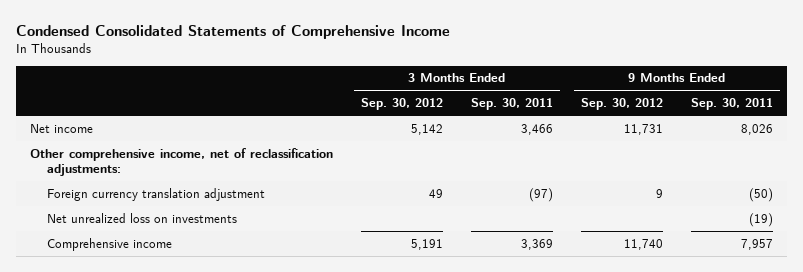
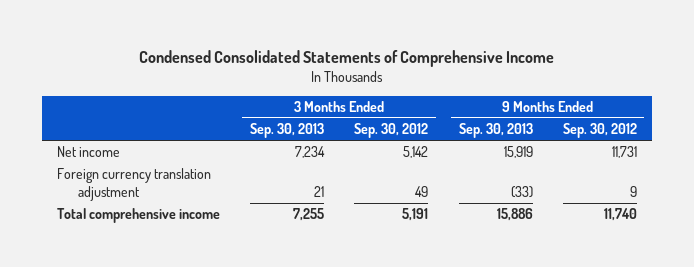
- | 3 Months Ended Sep. 30, 2012 | 3 Months Ended Sep. 30, 2011 | 9 Months Ended Sep. 30, 2012 | 9 Months Ended Sep. 30, 2011
+ | 3 Months Ended Sep. 30, 2013 | 3 Months Ended Sep. 30, 2012 | 9 Months Ended Sep. 30, 2013 | 9 Months Ended Sep. 30, 2012
- Other comprehensive income, net of reclassification adjustments:
- Net unrealized loss on investments | | | | (19)
- Comprehensive income | 5,191 | 3,369 | 11,740 | 7,957
+ Total comprehensive income | 7,255 | 5,191 | 15,886 | 11,740

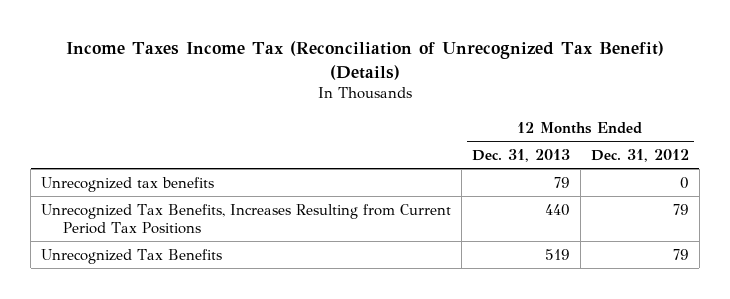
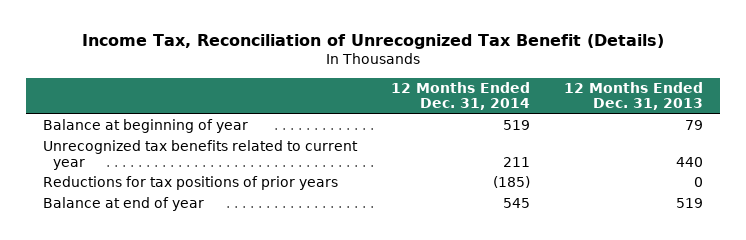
- Income Taxes Income Tax (Reconciliation of Unrecognized Tax Benefit) (Details)
+ Income Tax, Reconciliation of Unrecognized Tax Benefit (Details)
- | 12 Months Ended Dec. 31, 2013 | 12 Months Ended Dec. 31, 2012
+ | 12 Months Ended Dec. 31, 2014 | 12 Months Ended Dec. 31, 2013
- Unrecognized tax benefits | 79 | 0
- Unrecognized Tax Benefits, Increases Resulting from Current Period Tax Positions | 440 | 79
- Unrecognized Tax Benefits | 519 | 79
+ Balance at beginning of year | 519 | 79
+ Unrecognized tax benefits related to current year | 211 | 440
+ Reductions for tax positions of prior years | (185) | 0
+ Balance at end of year | 545 | 519

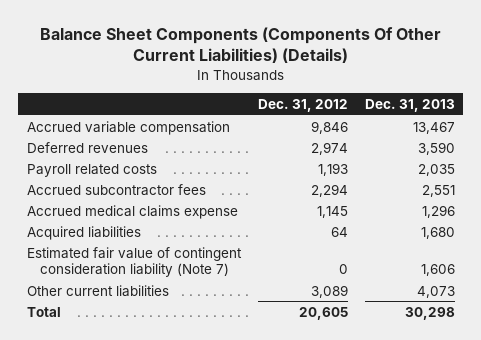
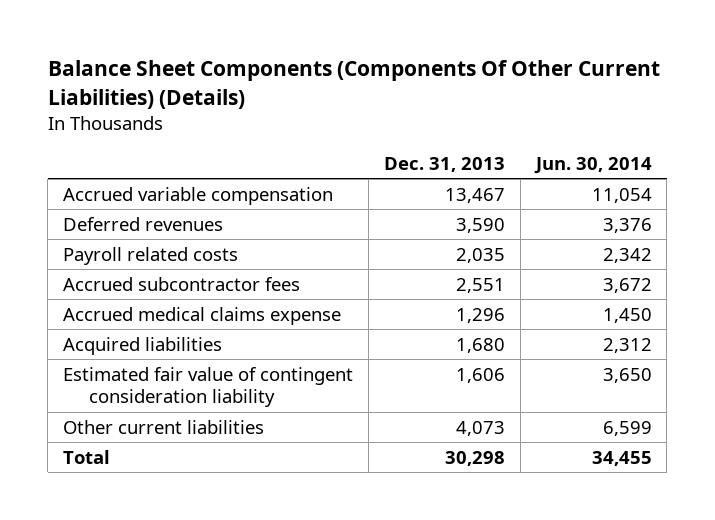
- | Dec. 31, 2012 | Dec. 31, 2013
+ | Dec. 31, 2013 | Jun. 30, 2014
- Estimated fair value of contingent consideration liability (Note 7) | 0 | 1,606
+ Estimated fair value of contingent consideration liability | 1,606 | 3,650

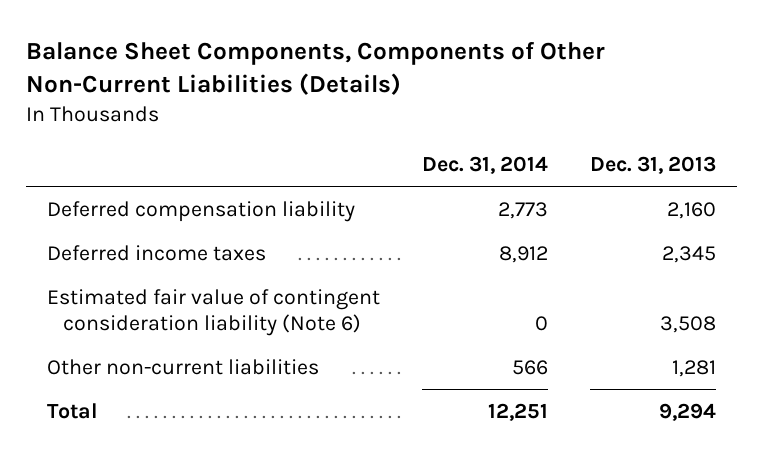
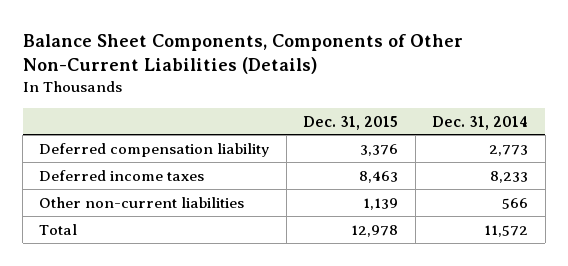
- | Dec. 31, 2014 | Dec. 31, 2013
+ | Dec. 31, 2015 | Dec. 31, 2014
- Deferred income taxes | 8,912 | 2,345
- Estimated fair value of contingent consideration liability (Note 6) | 0 | 3,508
+ Deferred income taxes | 8,463 | 8,233
- Total | 12,251 | 9,294
+ Total | 12,978 | 11,572

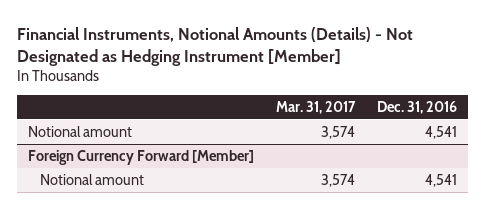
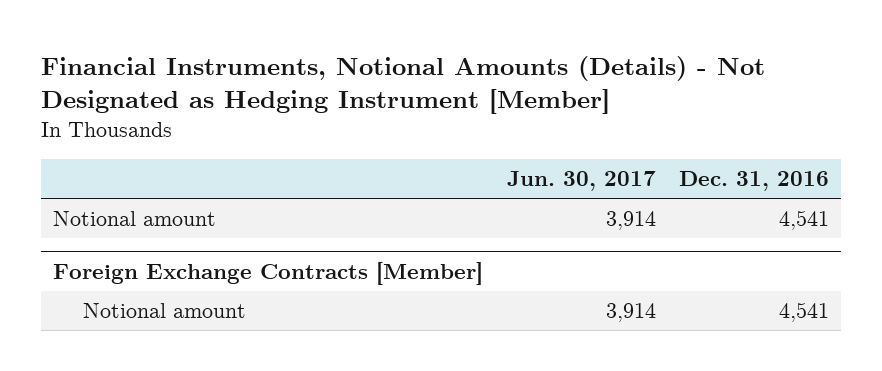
- | Mar. 31, 2017 | Dec. 31, 2016
+ | Jun. 30, 2017 | Dec. 31, 2016
- Foreign Currency Forward [Member]
+ Foreign Exchange Contracts [Member]

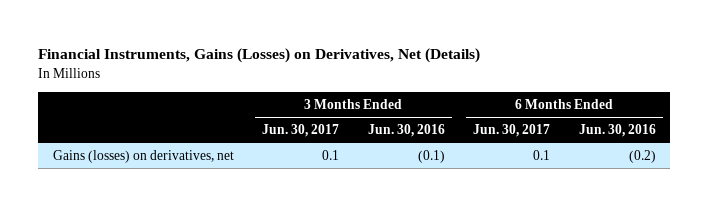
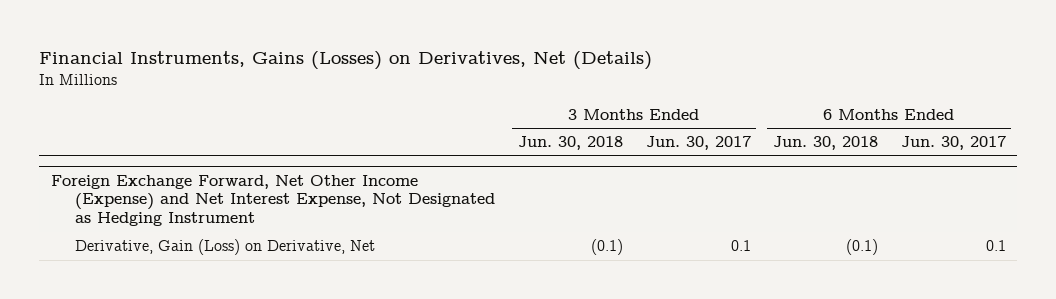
- | 3 Months Ended Jun. 30, 2017 | 3 Months Ended Jun. 30, 2016 | 6 Months Ended Jun. 30, 2017 | 6 Months Ended Jun. 30, 2016
+ | 3 Months Ended Jun. 30, 2018 | 3 Months Ended Jun. 30, 2017 | 6 Months Ended Jun. 30, 2018 | 6 Months Ended Jun. 30, 2017
- Gains (losses) on derivatives, net | 0.1 | (0.1) | 0.1 | (0.2)
+ Foreign Exchange Forward, Net Other Income (Expense) and Net Interest Expense, Not Designated as Hedging Instrument
+ Derivative, Gain (Loss) on Derivative, Net | (0.1) | 0.1 | (0.1) | 0.1

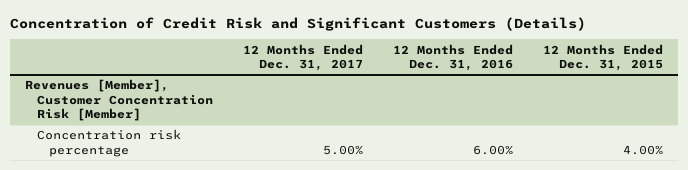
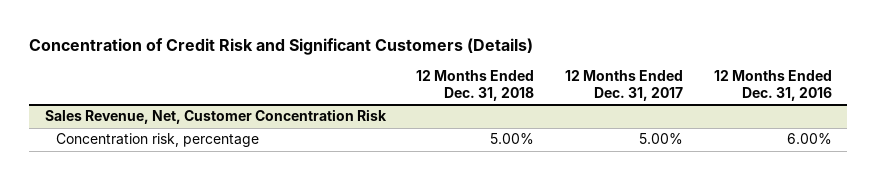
- | 12 Months Ended Dec. 31, 2017 | 12 Months Ended Dec. 31, 2016 | 12 Months Ended Dec. 31, 2015
+ | 12 Months Ended Dec. 31, 2018 | 12 Months Ended Dec. 31, 2017 | 12 Months Ended Dec. 31, 2016
- Revenues [Member], Customer Concentration Risk [Member]
- Concentration risk percentage | 5.00% | 6.00% | 4.00%
+ Sales Revenue, Net, Customer Concentration Risk
+ Concentration risk, percentage | 5.00% | 5.00% | 6.00%

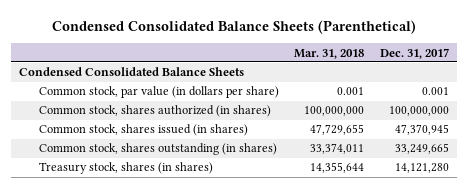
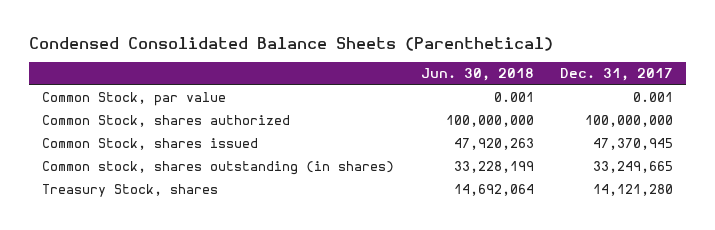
- | Mar. 31, 2018 | Dec. 31, 2017
+ | Jun. 30, 2018 | Dec. 31, 2017
- Condensed Consolidated Balance Sheets
- Common stock, par value (in dollars per share) | 0.001 | 0.001
- Common stock, shares authorized (in shares) | 100,000,000 | 100,000,000
- Common stock, shares issued (in shares) | 47,729,655 | 47,370,945
+ Common Stock, par value | 0.001 | 0.001
+ Common Stock, shares authorized | 100,000,000 | 100,000,000
+ Common Stock, shares issued | 47,920,263 | 47,370,945
- Treasury stock, shares (in shares) | 14,355,644 | 14,121,280
+ Treasury Stock, shares | 14,692,064 | 14,121,280

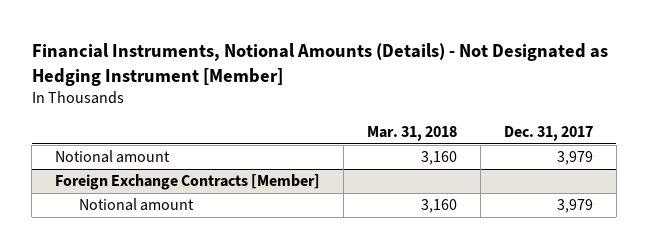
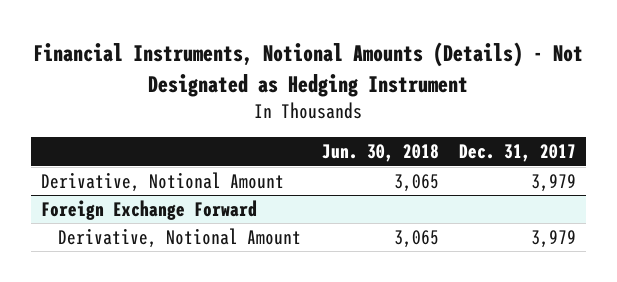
- Financial Instruments, Notional Amounts (Details) - Not Designated as Hedging Instrument [Member]
+ Financial Instruments, Notional Amounts (Details) - Not Designated as Hedging Instrument
- | Mar. 31, 2018 | Dec. 31, 2017
+ | Jun. 30, 2018 | Dec. 31, 2017
- Notional amount | 3,160 | 3,979
- Foreign Exchange Contracts [Member]
- Notional amount | 3,160 | 3,979
+ Derivative, Notional Amount | 3,065 | 3,979
+ Foreign Exchange Forward
+ Derivative, Notional Amount | 3,065 | 3,979

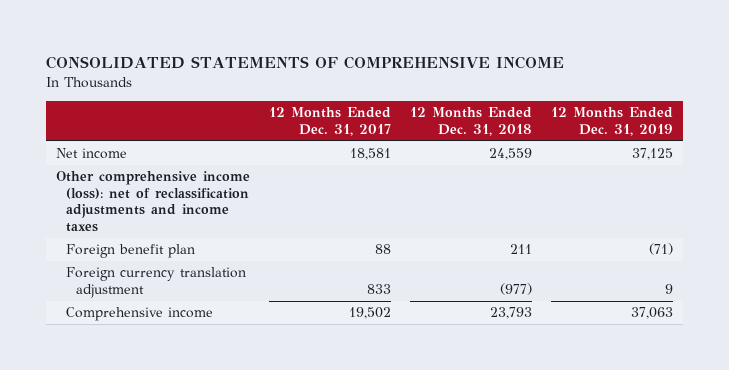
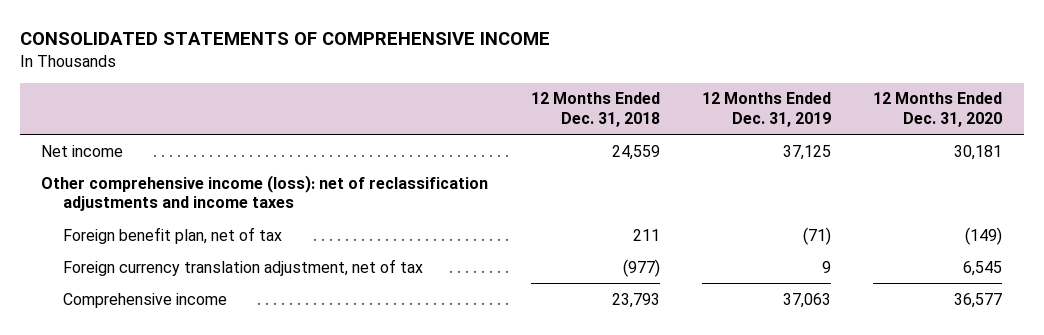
- | 12 Months Ended Dec. 31, 2017 | 12 Months Ended Dec. 31, 2018 | 12 Months Ended Dec. 31, 2019
+ | 12 Months Ended Dec. 31, 2018 | 12 Months Ended Dec. 31, 2019 | 12 Months Ended Dec. 31, 2020
- Foreign benefit plan | 88 | 211 | (71)
- Foreign currency translation adjustment | 833 | (977) | 9
+ Foreign benefit plan, net of tax | 211 | (71) | (149)
+ Foreign currency translation adjustment, net of tax | (977) | 9 | 6,545

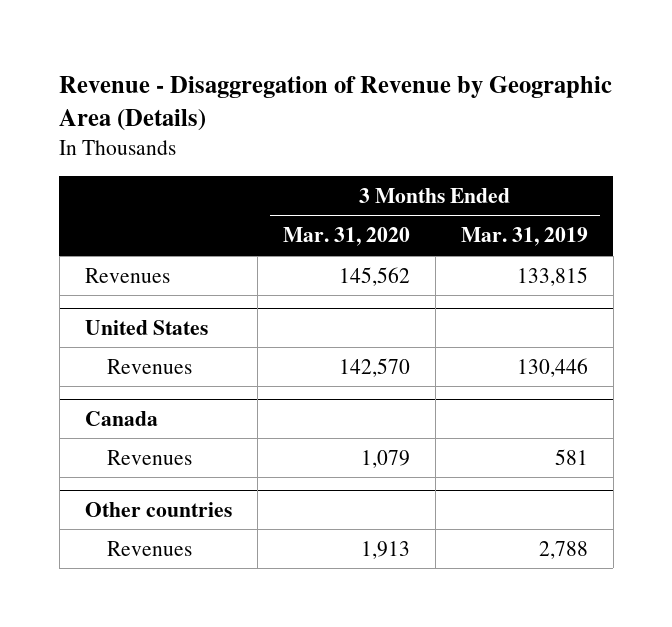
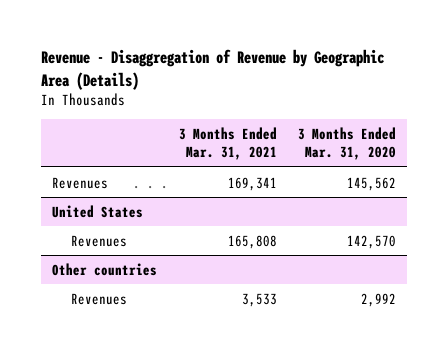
- | 3 Months Ended Mar. 31, 2020 | 3 Months Ended Mar. 31, 2019
+ | 3 Months Ended Mar. 31, 2021 | 3 Months Ended Mar. 31, 2020
- Canada
- Revenues | 1,079 | 581
@ Other countries
- Revenues | 1,913 | 2,788
+ Revenues | 3,533 | 2,992

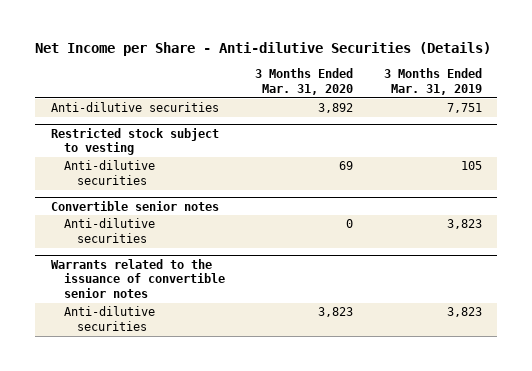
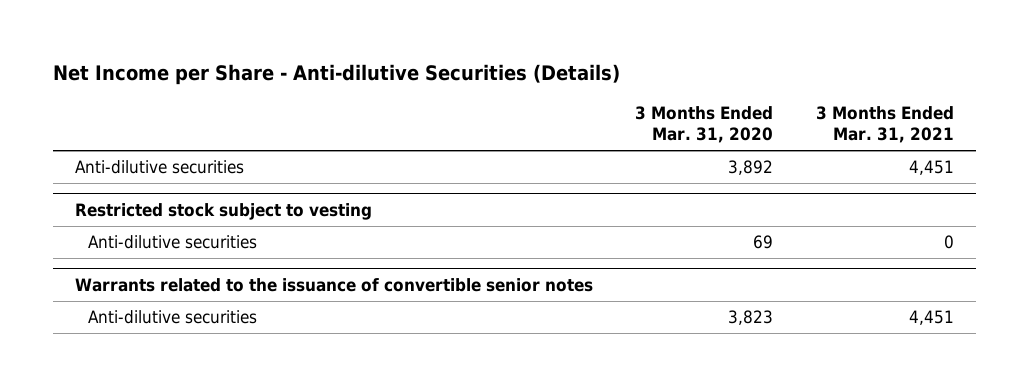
- | 3 Months Ended Mar. 31, 2020 | 3 Months Ended Mar. 31, 2019
+ | 3 Months Ended Mar. 31, 2020 | 3 Months Ended Mar. 31, 2021
- Convertible senior notes
- Anti-dilutive securities | 0 | 3,823

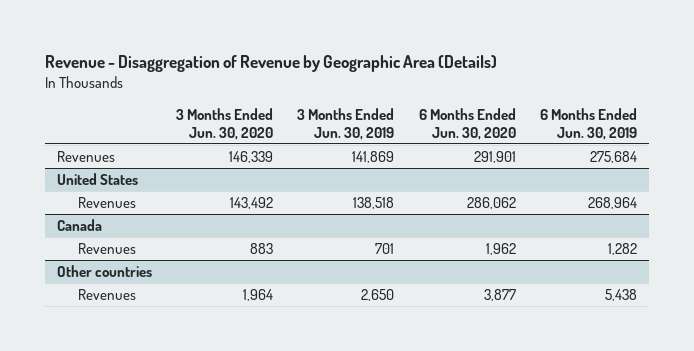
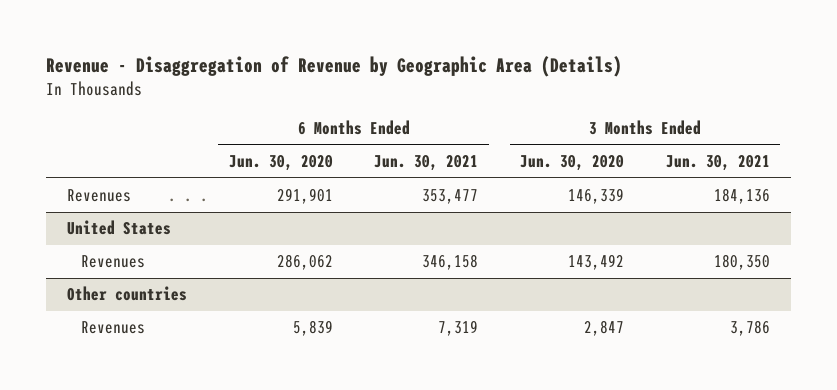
- | 3 Months Ended Jun. 30, 2020 | 3 Months Ended Jun. 30, 2019 | 6 Months Ended Jun. 30, 2020 | 6 Months Ended Jun. 30, 2019
+ | 6 Months Ended Jun. 30, 2020 | 6 Months Ended Jun. 30, 2021 | 3 Months Ended Jun. 30, 2020 | 3 Months Ended Jun. 30, 2021
- Canada
- Revenues | 883 | 701 | 1,962 | 1,282
@ Other countries
- Revenues | 1,964 | 2,650 | 3,877 | 5,438
+ Revenues | 5,839 | 7,319 | 2,847 | 3,786

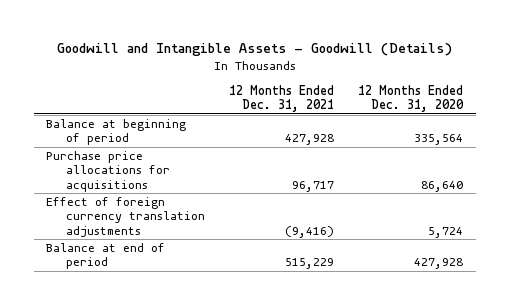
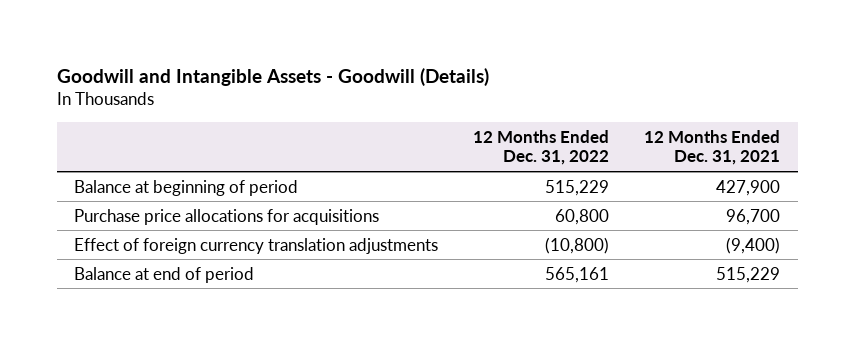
- | 12 Months Ended Dec. 31, 2021 | 12 Months Ended Dec. 31, 2020
+ | 12 Months Ended Dec. 31, 2022 | 12 Months Ended Dec. 31, 2021
- Balance at beginning of period | 427,928 | 335,564
- Purchase price allocations for acquisitions | 96,717 | 86,640
- Effect of foreign currency translation adjustments | (9,416) | 5,724
+ Balance at beginning of period | 515,229 | 427,900
+ Purchase price allocations for acquisitions | 60,800 | 96,700
+ Effect of foreign currency translation adjustments | (10,800) | (9,400)

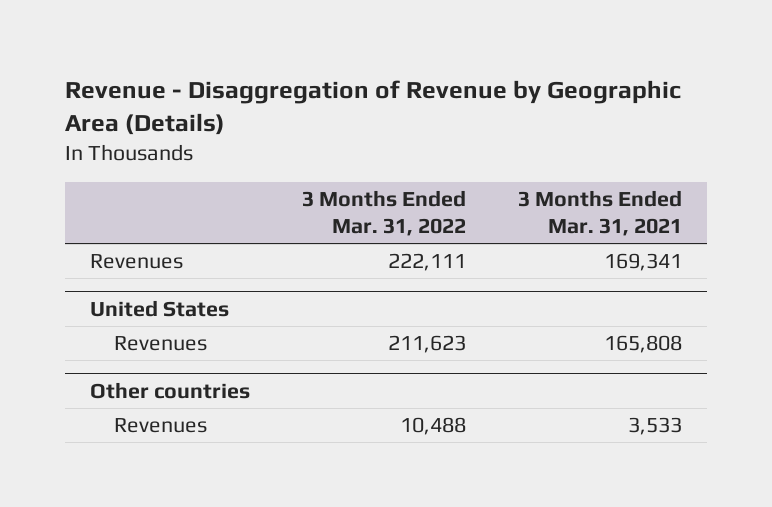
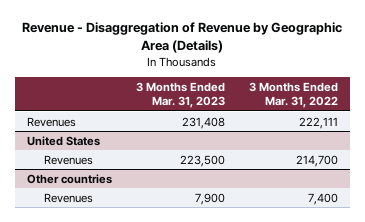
- | 3 Months Ended Mar. 31, 2022 | 3 Months Ended Mar. 31, 2021
+ | 3 Months Ended Mar. 31, 2023 | 3 Months Ended Mar. 31, 2022
@ United States
- Revenues | 211,623 | 165,808
+ Revenues | 223,500 | 214,700
@ Other countries
- Revenues | 10,488 | 3,533
+ Revenues | 7,900 | 7,400

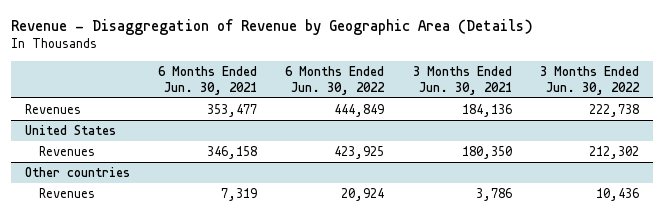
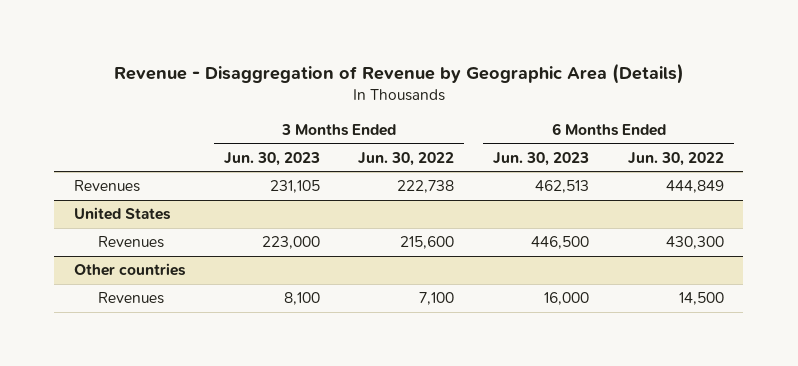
- | 6 Months Ended Jun. 30, 2021 | 6 Months Ended Jun. 30, 2022 | 3 Months Ended Jun. 30, 2021 | 3 Months Ended Jun. 30, 2022
+ | 3 Months Ended Jun. 30, 2023 | 3 Months Ended Jun. 30, 2022 | 6 Months Ended Jun. 30, 2023 | 6 Months Ended Jun. 30, 2022
@ United States
- Revenues | 346,158 | 423,925 | 180,350 | 212,302
+ Revenues | 223,000 | 215,600 | 446,500 | 430,300
@ Other countries
- Revenues | 7,319 | 20,924 | 3,786 | 10,436
+ Revenues | 8,100 | 7,100 | 16,000 | 14,500

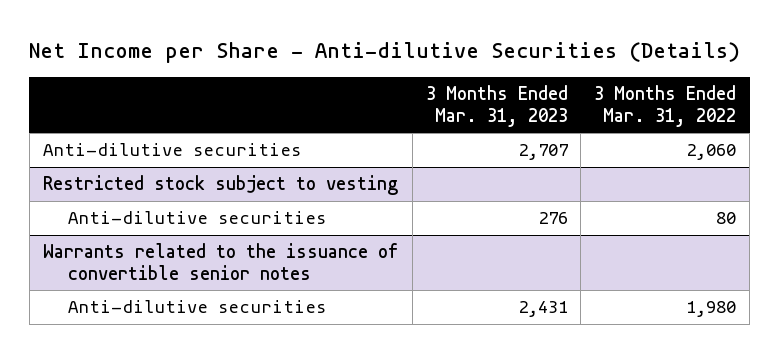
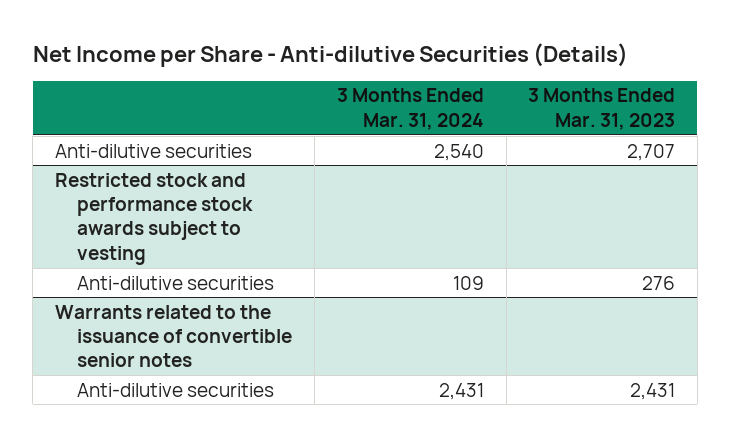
- | 3 Months Ended Mar. 31, 2023 | 3 Months Ended Mar. 31, 2022
+ | 3 Months Ended Mar. 31, 2024 | 3 Months Ended Mar. 31, 2023
- Restricted stock subject to vesting
+ Restricted stock and performance stock awards subject to vesting

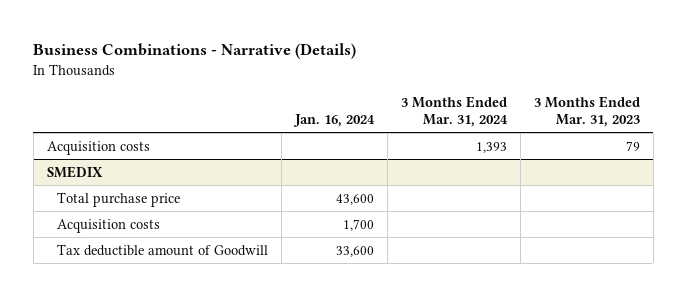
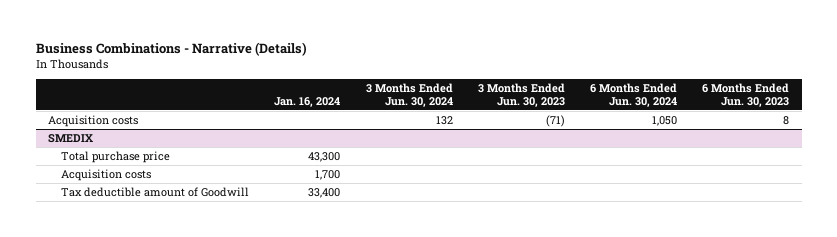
- | Jan. 16, 2024 | 3 Months Ended Mar. 31, 2024 | 3 Months Ended Mar. 31, 2023
+ | Jan. 16, 2024 | 3 Months Ended Jun. 30, 2024 | 3 Months Ended Jun. 30, 2023 | 6 Months Ended Jun. 30, 2024 | 6 Months Ended Jun. 30, 2023
@ SMEDIX
- Total purchase price | 43,600 | |
+ Total purchase price | 43,300 | | | |
- Tax deductible amount of Goodwill | 33,600 | |
+ Tax deductible amount of Goodwill | 33,400 | | | |

